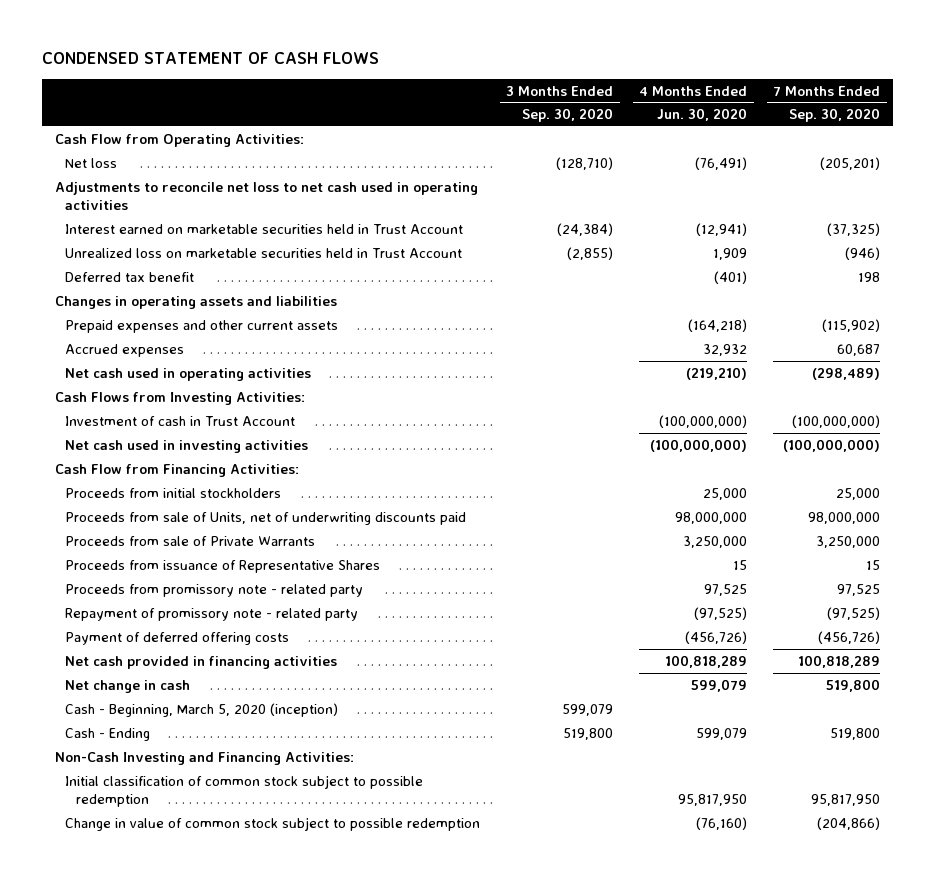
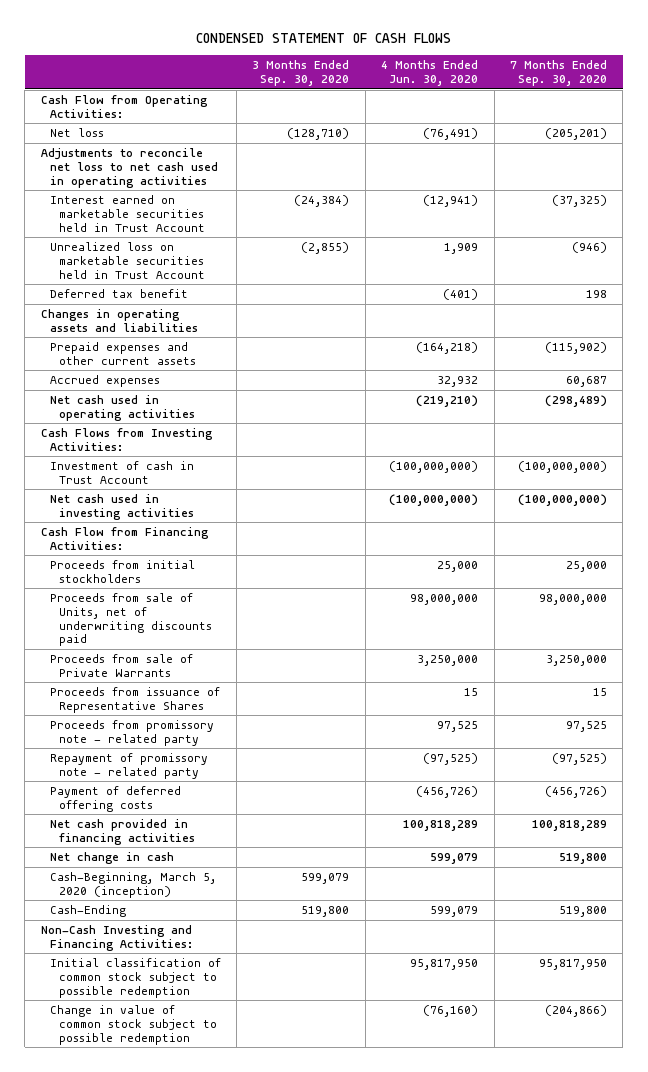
- Cash - Beginning, March 5, 2020 (inception) | 599,079 | |
- Cash - Ending | 519,800 | 599,079 | 519,800
+ Cash-Beginning, March 5, 2020 (inception) | 599,079 | |
+ Cash-Ending | 519,800 | 599,079 | 519,800

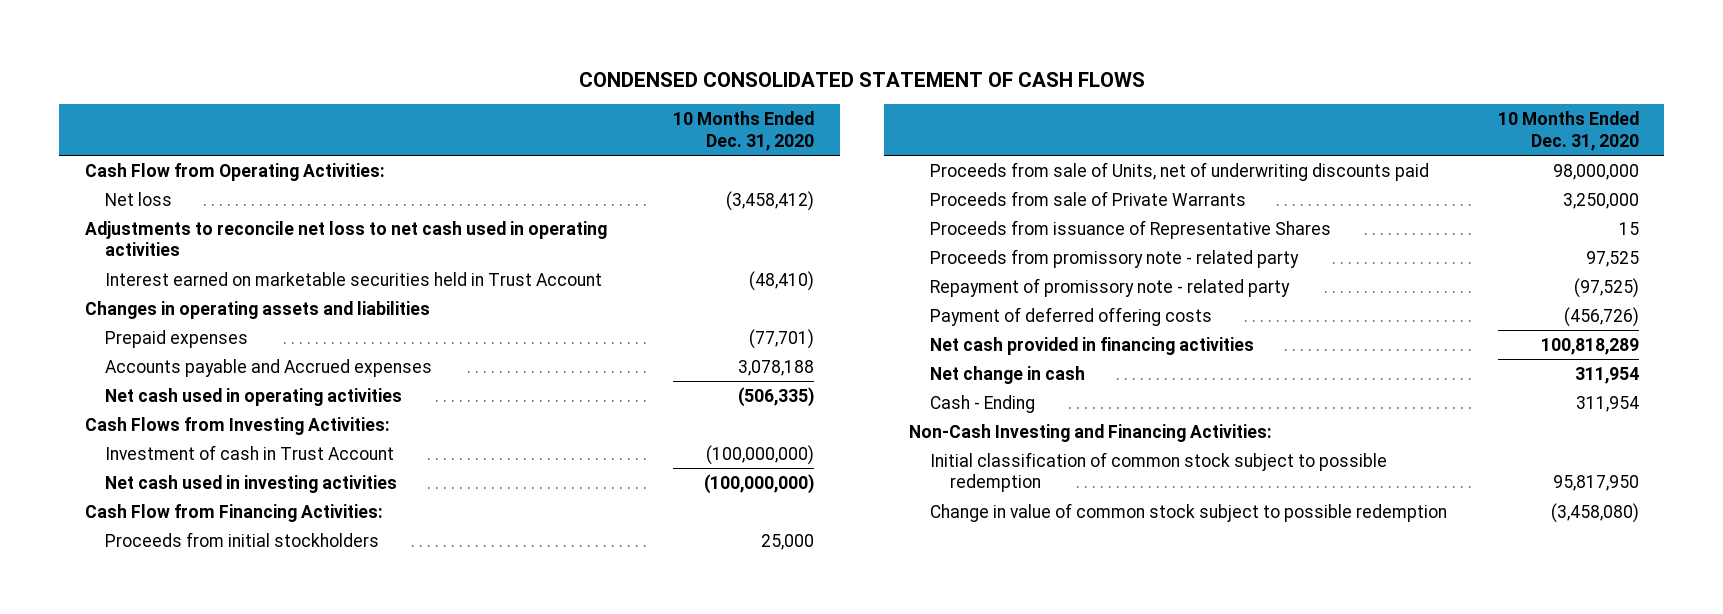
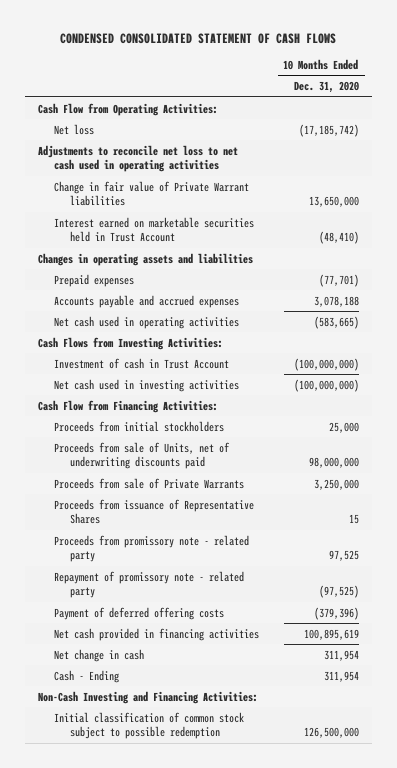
- Net loss | (3,458,412)
+ Net loss | (17,185,742)
+ Change in fair value of Private Warrant liabilities | 13,650,000
- Accounts payable and Accrued expenses | 3,078,188
- Net cash used in operating activities | (506,335)
+ Accounts payable and accrued expenses | 3,078,188
+ Net cash used in operating activities | (583,665)
- Payment of deferred offering costs | (456,726)
- Net cash provided in financing activities | 100,818,289
+ Payment of deferred offering costs | (379,396)
+ Net cash provided in financing activities | 100,895,619
- Initial classification of common stock subject to possible redemption | 95,817,950
- Change in value of common stock subject to possible redemption | (3,458,080)
+ Initial classification of common stock subject to possible redemption | 126,500,000

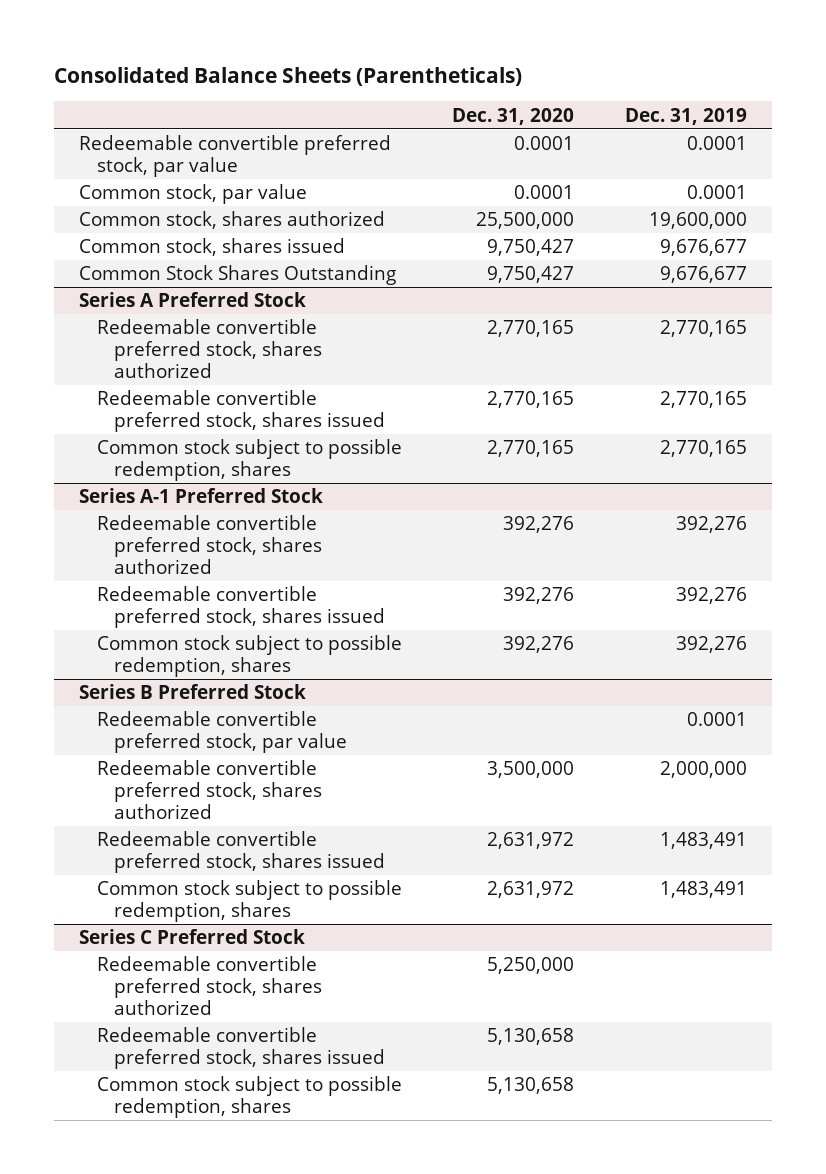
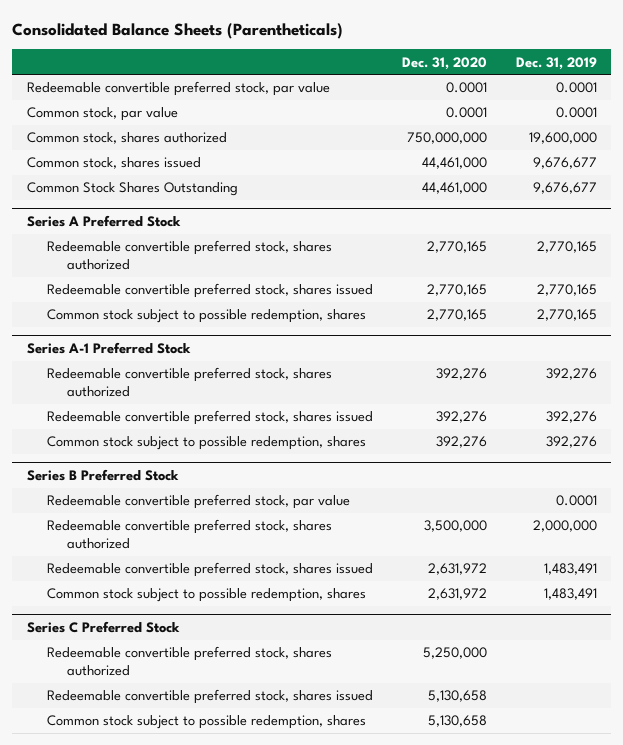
- Common stock, shares authorized | 25,500,000 | 19,600,000
- Common stock, shares issued | 9,750,427 | 9,676,677
- Common Stock Shares Outstanding | 9,750,427 | 9,676,677
+ Common stock, shares authorized | 750,000,000 | 19,600,000
+ Common stock, shares issued | 44,461,000 | 9,676,677
+ Common Stock Shares Outstanding | 44,461,000 | 9,676,677

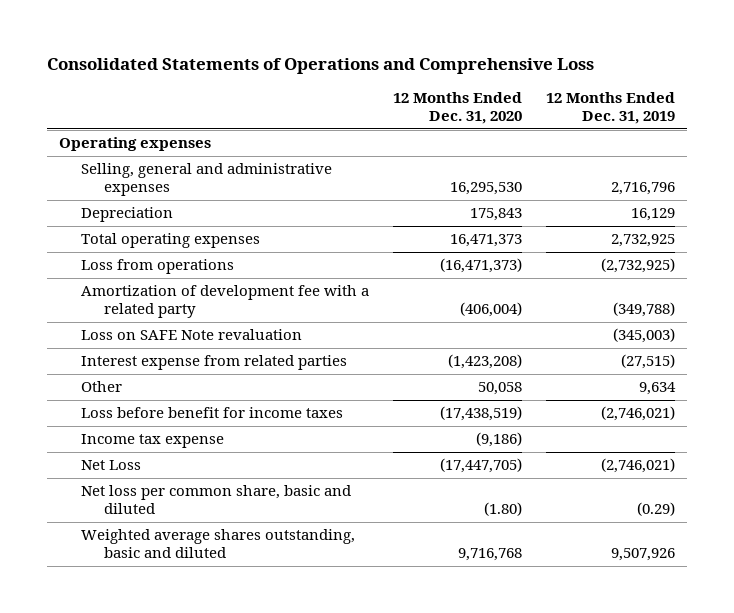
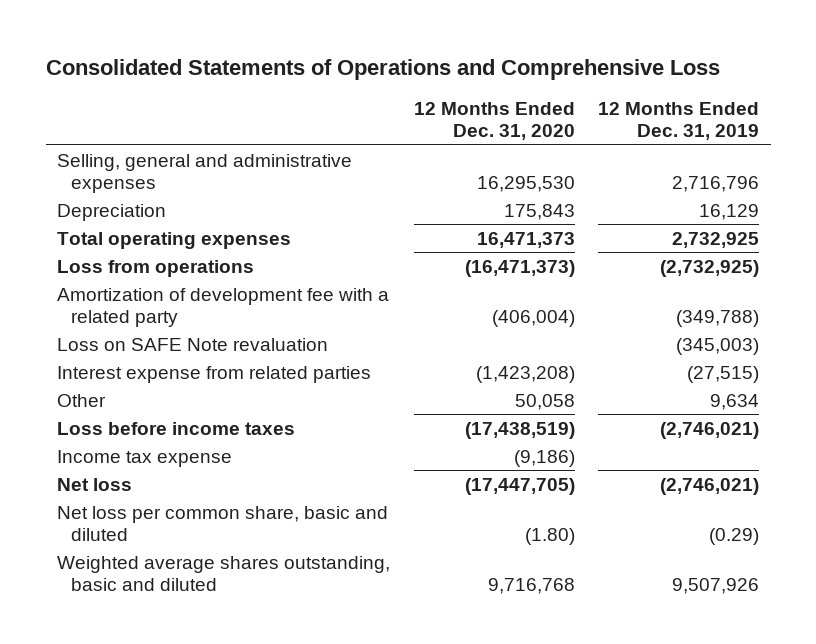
- Operating expenses
- Loss before benefit for income taxes | (17,438,519) | (2,746,021)
+ Loss before income taxes | (17,438,519) | (2,746,021)
- Net Loss | (17,447,705) | (2,746,021)
+ Net loss | (17,447,705) | (2,746,021)

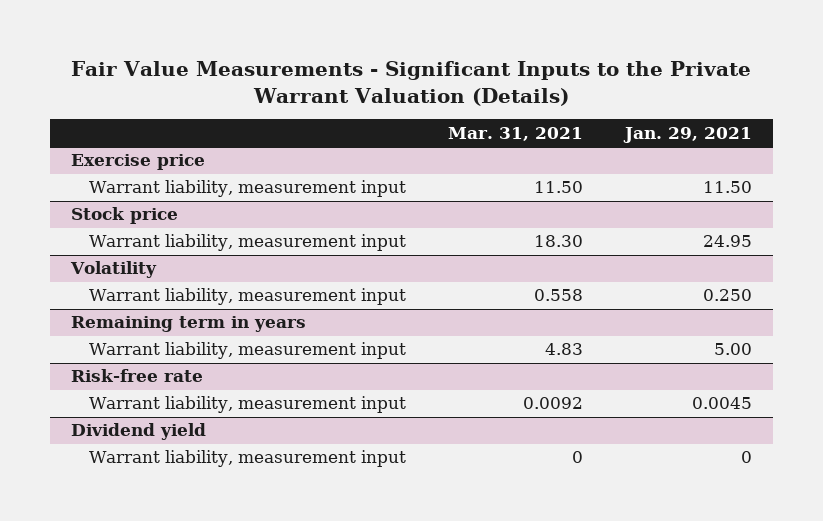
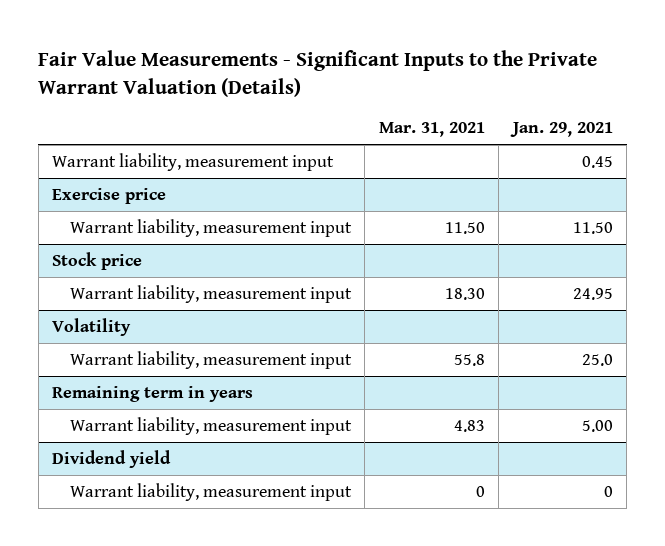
+ Warrant liability, measurement input | | 0.45
@ Volatility
- Warrant liability, measurement input | 0.558 | 0.250
+ Warrant liability, measurement input | 55.8 | 25.0
- Risk-free rate
- Warrant liability, measurement input | 0.0092 | 0.0045

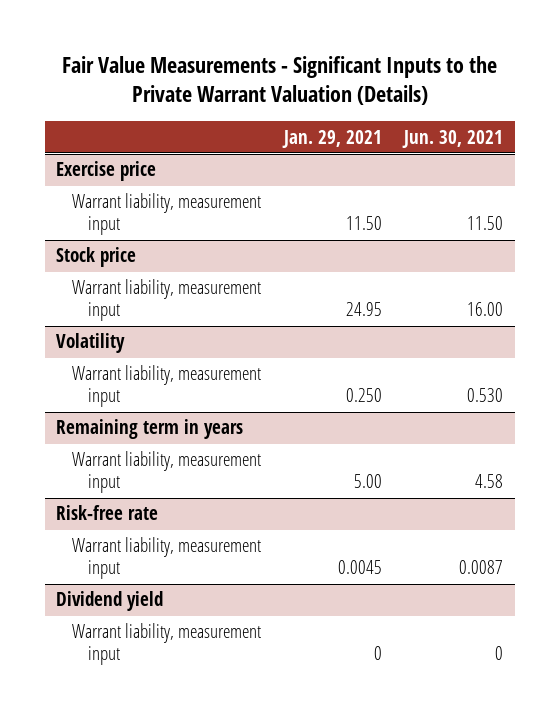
- | Mar. 31, 2021 | Jan. 29, 2021
+ | Jan. 29, 2021 | Jun. 30, 2021
- Warrant liability, measurement input | | 0.45
@ Volatility
- Warrant liability, measurement input | 55.8 | 25.0
+ Warrant liability, measurement input | 0.250 | 0.530
+ Risk-free rate
+ Warrant liability, measurement input | 0.0045 | 0.0087

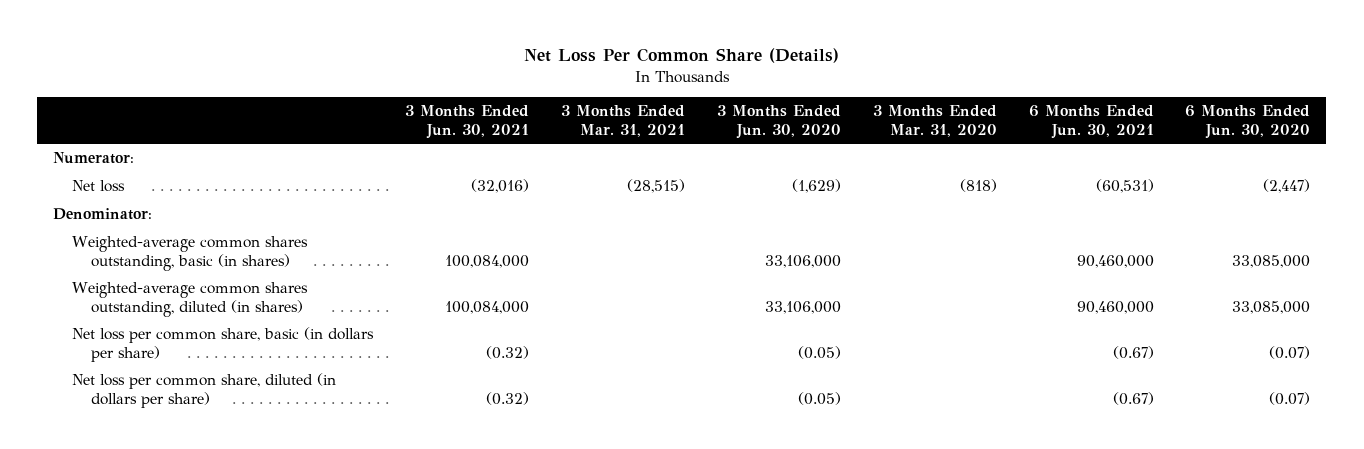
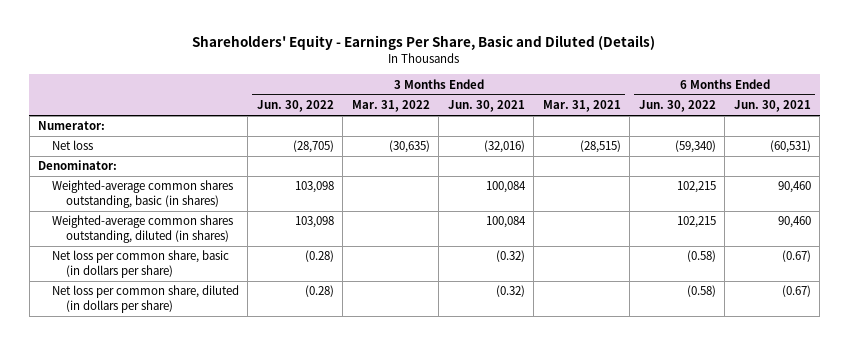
- Net Loss Per Common Share (Details)
+ Shareholders' Equity - Earnings Per Share, Basic and Diluted (Details)
- | 3 Months Ended Jun. 30, 2021 | 3 Months Ended Mar. 31, 2021 | 3 Months Ended Jun. 30, 2020 | 3 Months Ended Mar. 31, 2020 | 6 Months Ended Jun. 30, 2021 | 6 Months Ended Jun. 30, 2020
+ | 3 Months Ended Jun. 30, 2022 | 3 Months Ended Mar. 31, 2022 | 3 Months Ended Jun. 30, 2021 | 3 Months Ended Mar. 31, 2021 | 6 Months Ended Jun. 30, 2022 | 6 Months Ended Jun. 30, 2021
- Weighted-average common shares outstanding, basic (in shares) | 100,084,000 | | 33,106,000 | | 90,460,000 | 33,085,000
- Weighted-average common shares outstanding, diluted (in shares) | 100,084,000 | | 33,106,000 | | 90,460,000 | 33,085,000
+ Weighted-average common shares outstanding, basic (in shares) | 103,098 | | 100,084 | | 102,215 | 90,460
+ Weighted-average common shares outstanding, diluted (in shares) | 103,098 | | 100,084 | | 102,215 | 90,460

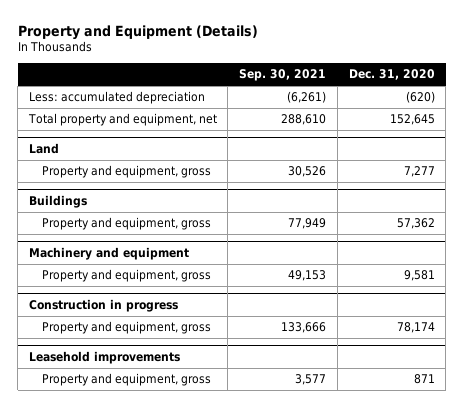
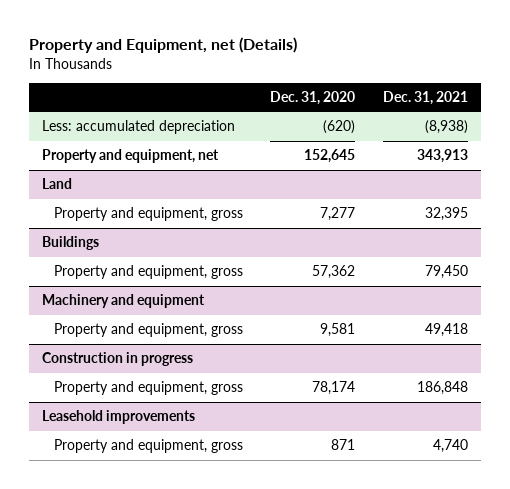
- Property and Equipment (Details)
+ Property and Equipment, net (Details)
- | Sep. 30, 2021 | Dec. 31, 2020
+ | Dec. 31, 2020 | Dec. 31, 2021
- Total property and equipment, net | 288,610 | 152,645
+ Property and equipment, net | 152,645 | 343,913

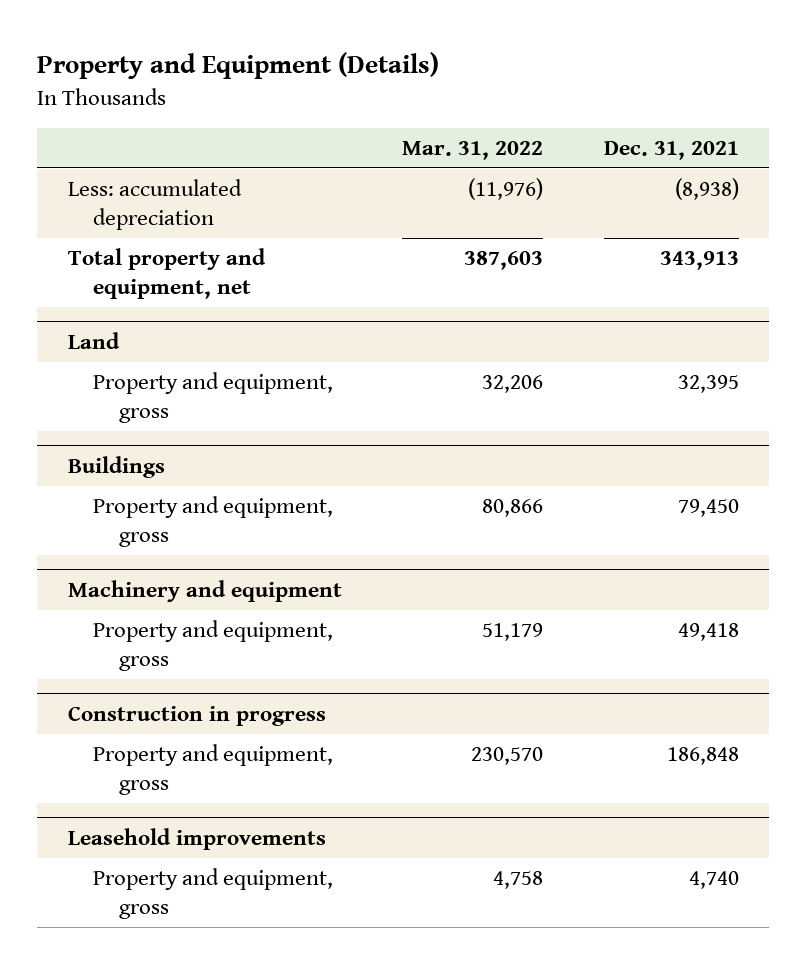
- Property and Equipment, net (Details)
+ Property and Equipment (Details)
- | Dec. 31, 2020 | Dec. 31, 2021
+ | Mar. 31, 2022 | Dec. 31, 2021
- Property and equipment, net | 152,645 | 343,913
+ Total property and equipment, net | 387,603 | 343,913

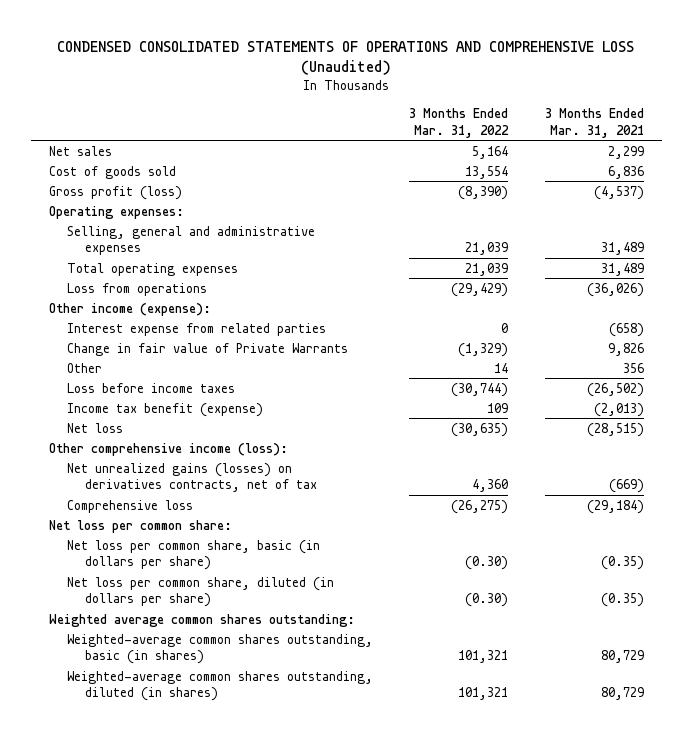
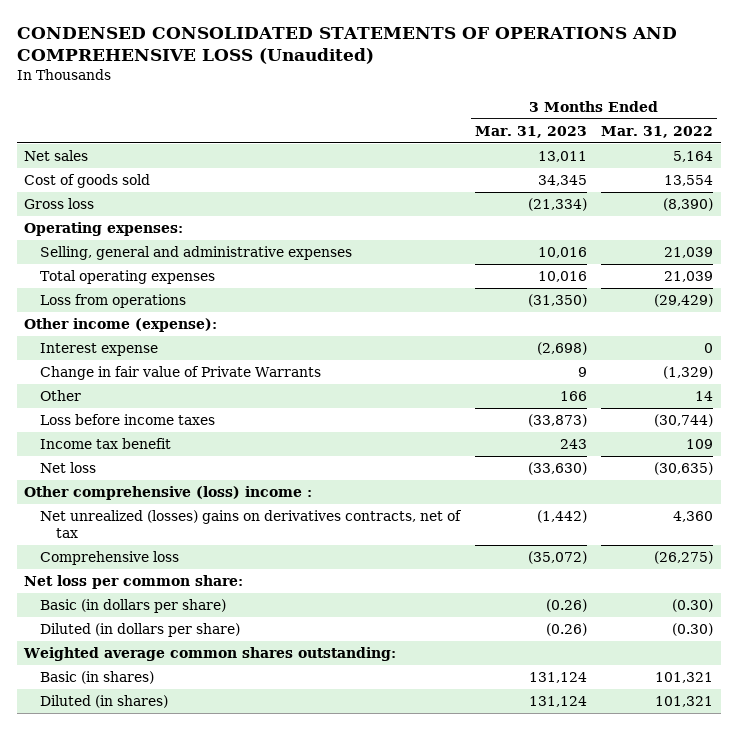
- | 3 Months Ended Mar. 31, 2022 | 3 Months Ended Mar. 31, 2021
+ | 3 Months Ended Mar. 31, 2023 | 3 Months Ended Mar. 31, 2022
- Gross profit (loss) | (8,390) | (4,537)
+ Gross loss | (21,334) | (8,390)
- Interest expense from related parties | 0 | (658)
+ Interest expense | (2,698) | 0
- Income tax benefit (expense) | 109 | (2,013)
+ Income tax benefit | 243 | 109
- Other comprehensive income (loss):
- Net unrealized gains (losses) on derivatives contracts, net of tax | 4,360 | (669)
+ Other comprehensive (loss) income :
+ Net unrealized (losses) gains on derivatives contracts, net of tax | (1,442) | 4,360
- Net loss per common share, basic (in dollars per share) | (0.30) | (0.35)
- Net loss per common share, diluted (in dollars per share) | (0.30) | (0.35)
+ Basic (in dollars per share) | (0.26) | (0.30)
+ Diluted (in dollars per share) | (0.26) | (0.30)
- Weighted-average common shares outstanding, basic (in shares) | 101,321 | 80,729
- Weighted-average common shares outstanding, diluted (in shares) | 101,321 | 80,729
+ Basic (in shares) | 131,124 | 101,321
+ Diluted (in shares) | 131,124 | 101,321

